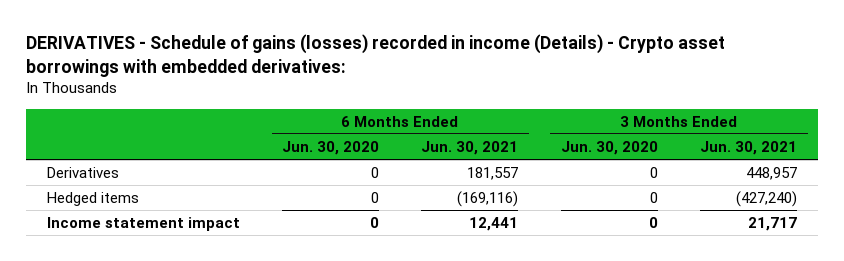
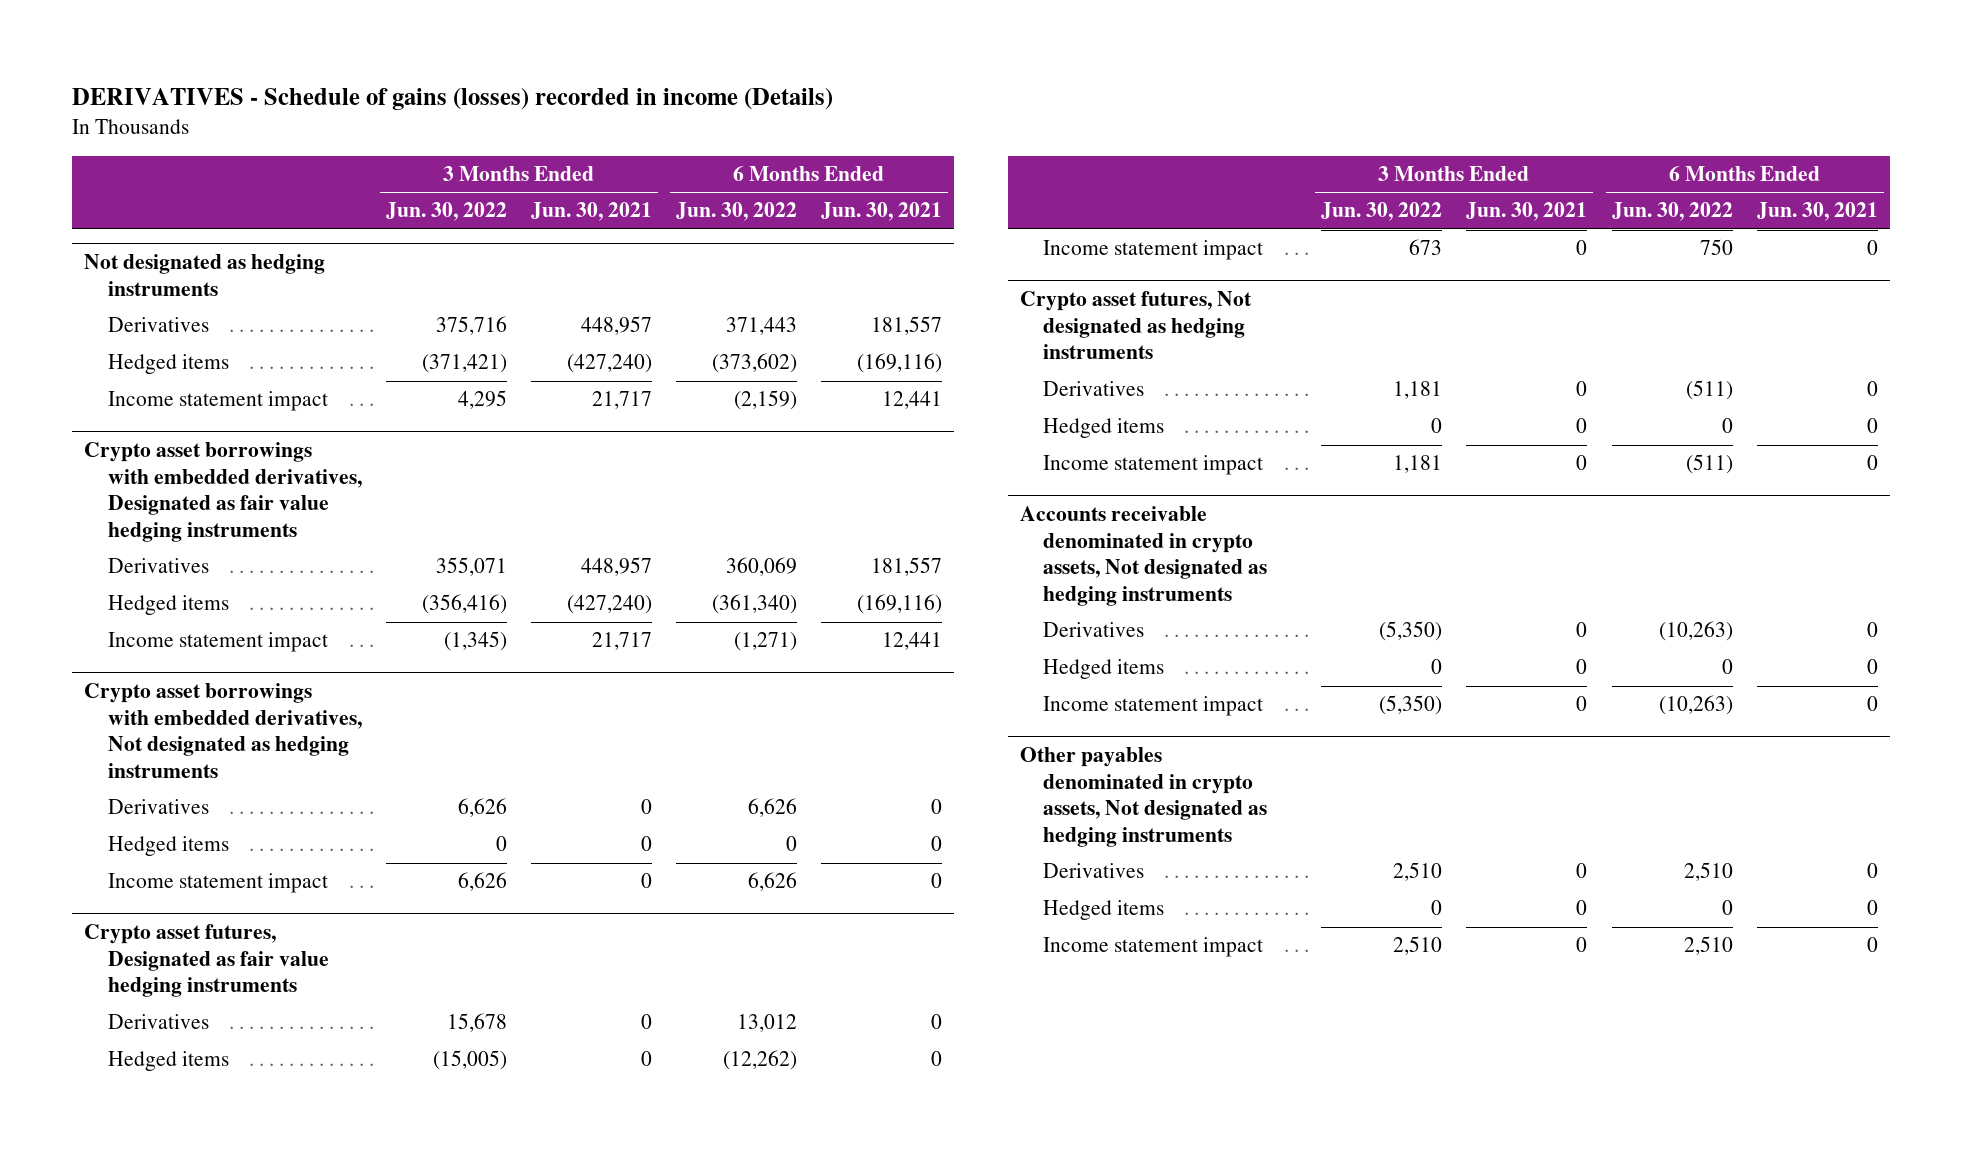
- DERIVATIVES - Schedule of gains (losses) recorded in income (Details) - Crypto asset borrowings with embedded derivatives:
+ DERIVATIVES - Schedule of gains (losses) recorded in income (Details)
- | 6 Months Ended Jun. 30, 2020 | 6 Months Ended Jun. 30, 2021 | 3 Months Ended Jun. 30, 2020 | 3 Months Ended Jun. 30, 2021
+ | 3 Months Ended Jun. 30, 2022 | 3 Months Ended Jun. 30, 2021 | 6 Months Ended Jun. 30, 2022 | 6 Months Ended Jun. 30, 2021
+ Not designated as hedging instruments
+ Crypto asset borrowings with embedded derivatives, Designated as fair value hedging instruments
+ Derivatives | 355,071 | 448,957 | 360,069 | 181,557
+ Hedged items | (356,416) | (427,240) | (361,340) | (169,116)
+ Income statement impact | (1,345) | 21,717 | (1,271) | 12,441
+ Crypto asset borrowings with embedded derivatives, Not designated as hedging instruments
+ Derivatives | 6,626 | 0 | 6,626 | 0
+ Hedged items | 0 | 0 | 0 | 0
+ Income statement impact | 6,626 | 0 | 6,626 | 0
+ Crypto asset futures, Designated as fair value hedging instruments
+ Derivatives | 15,678 | 0 | 13,012 | 0
+ Hedged items | (15,005) | 0 | (12,262) | 0
+ Income statement impact | 673 | 0 | 750 | 0
+ Crypto asset futures, Not designated as hedging instruments
+ Derivatives | 1,181 | 0 | (511) | 0
+ Hedged items | 0 | 0 | 0 | 0
+ Income statement impact | 1,181 | 0 | (511) | 0
+ Accounts receivable denominated in crypto assets, Not designated as hedging instruments
+ Derivatives | (5,350) | 0 | (10,263) | 0
+ Hedged items | 0 | 0 | 0 | 0
+ Income statement impact | (5,350) | 0 | (10,263) | 0
+ Other payables denominated in crypto assets, Not designated as hedging instruments
+ Derivatives | 2,510 | 0 | 2,510 | 0
+ Hedged items | 0 | 0 | 0 | 0
+ Income statement impact | 2,510 | 0 | 2,510 | 0

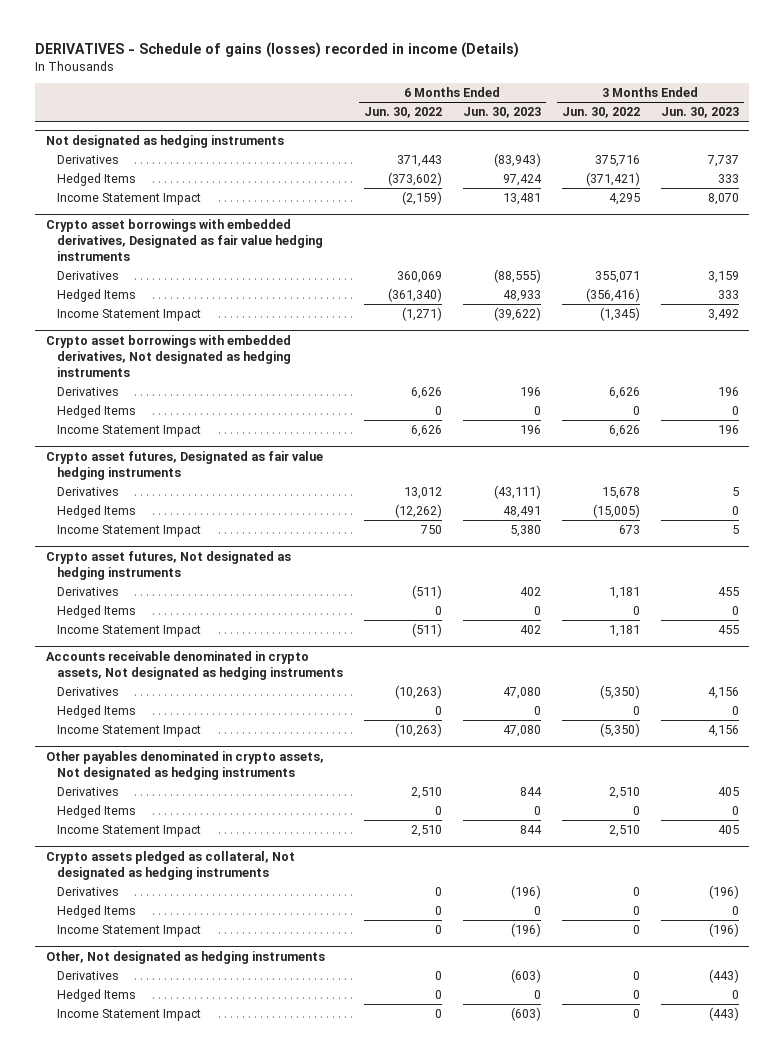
- | 3 Months Ended Jun. 30, 2022 | 3 Months Ended Jun. 30, 2021 | 6 Months Ended Jun. 30, 2022 | 6 Months Ended Jun. 30, 2021
+ | 6 Months Ended Jun. 30, 2022 | 6 Months Ended Jun. 30, 2023 | 3 Months Ended Jun. 30, 2022 | 3 Months Ended Jun. 30, 2023
@ Not designated as hedging instruments
- Hedged items | (371,421) | (427,240) | (373,602) | (169,116)
- Income statement impact | 4,295 | 21,717 | (2,159) | 12,441
+ Hedged Items | (373,602) | 97,424 | (371,421) | 333
+ Income Statement Impact | (2,159) | 13,481 | 4,295 | 8,070
@ Crypto asset borrowings with embedded derivatives, Designated as fair value hedging instruments
- Hedged items | (356,416) | (427,240) | (361,340) | (169,116)
- Income statement impact | (1,345) | 21,717 | (1,271) | 12,441
+ Hedged Items | (361,340) | 48,933 | (356,416) | 333
+ Income Statement Impact | (1,271) | (39,622) | (1,345) | 3,492
@ Crypto asset borrowings with embedded derivatives, Not designated as hedging instruments
- Hedged items | 0 | 0 | 0 | 0
- Income statement impact | 6,626 | 0 | 6,626 | 0
+ Hedged Items | 0 | 0 | 0 | 0
+ Income Statement Impact | 6,626 | 196 | 6,626 | 196
@ Crypto asset futures, Designated as fair value hedging instruments
- Hedged items | (15,005) | 0 | (12,262) | 0
- Income statement impact | 673 | 0 | 750 | 0
+ Hedged Items | (12,262) | 48,491 | (15,005) | 0
+ Income Statement Impact | 750 | 5,380 | 673 | 5
@ Crypto asset futures, Not designated as hedging instruments
- Hedged items | 0 | 0 | 0 | 0
- Income statement impact | 1,181 | 0 | (511) | 0
+ Hedged Items | 0 | 0 | 0 | 0
+ Income Statement Impact | (511) | 402 | 1,181 | 455
@ Accounts receivable denominated in crypto assets, Not designated as hedging instruments
- Hedged items | 0 | 0 | 0 | 0
- Income statement impact | (5,350) | 0 | (10,263) | 0
+ Hedged Items | 0 | 0 | 0 | 0
+ Income Statement Impact | (10,263) | 47,080 | (5,350) | 4,156
@ Other payables denominated in crypto assets, Not designated as hedging instruments
- Hedged items | 0 | 0 | 0 | 0
- Income statement impact | 2,510 | 0 | 2,510 | 0
+ Hedged Items | 0 | 0 | 0 | 0
+ Income Statement Impact | 2,510 | 844 | 2,510 | 405
+ Crypto assets pledged as collateral, Not designated as hedging instruments
+ Derivatives | 0 | (196) | 0 | (196)
+ Hedged Items | 0 | 0 | 0 | 0
+ Income Statement Impact | 0 | (196) | 0 | (196)
+ Other, Not designated as hedging instruments
+ Derivatives | 0 | (603) | 0 | (443)
+ Hedged Items | 0 | 0 | 0 | 0
+ Income Statement Impact | 0 | (603) | 0 | (443)

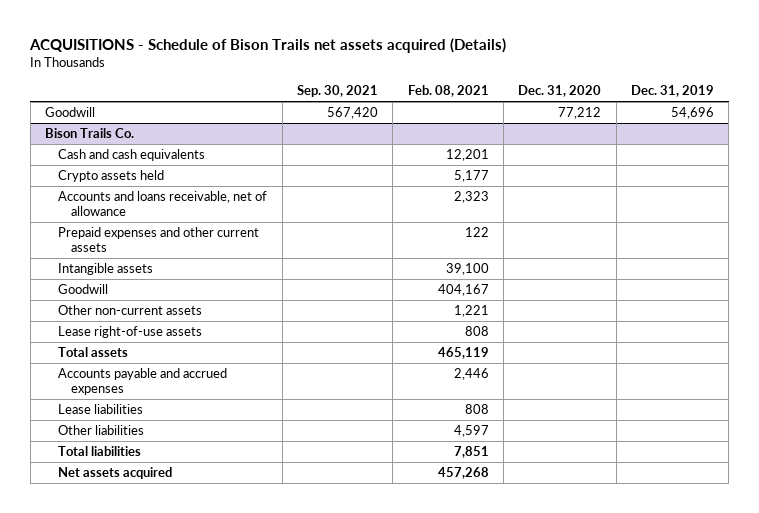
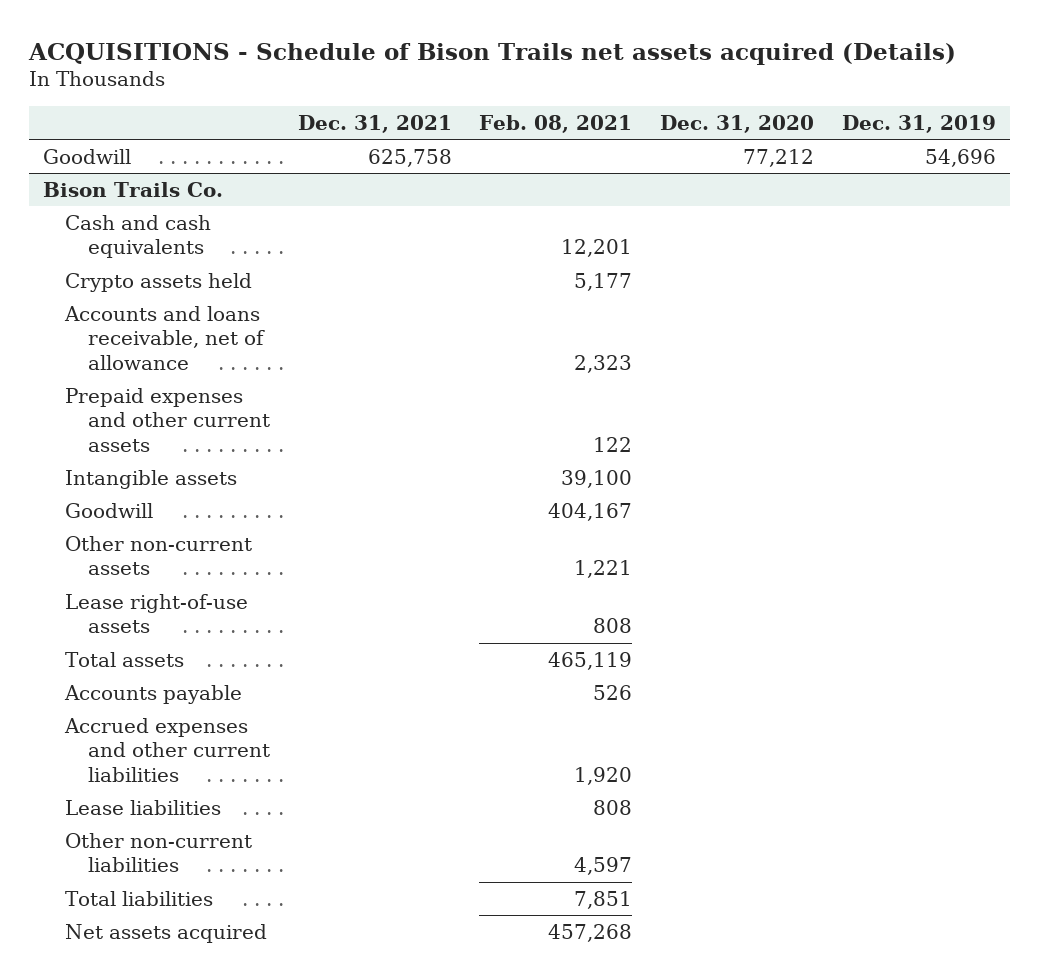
- | Sep. 30, 2021 | Feb. 08, 2021 | Dec. 31, 2020 | Dec. 31, 2019
+ | Dec. 31, 2021 | Feb. 08, 2021 | Dec. 31, 2020 | Dec. 31, 2019
@ Bison Trails Co.
- Accounts payable and accrued expenses | | 2,446 | |
+ Accounts payable | | 526 | |
+ Accrued expenses and other current liabilities | | 1,920 | |
- Other liabilities | | 4,597 | |
+ Other non-current liabilities | | 4,597 | |

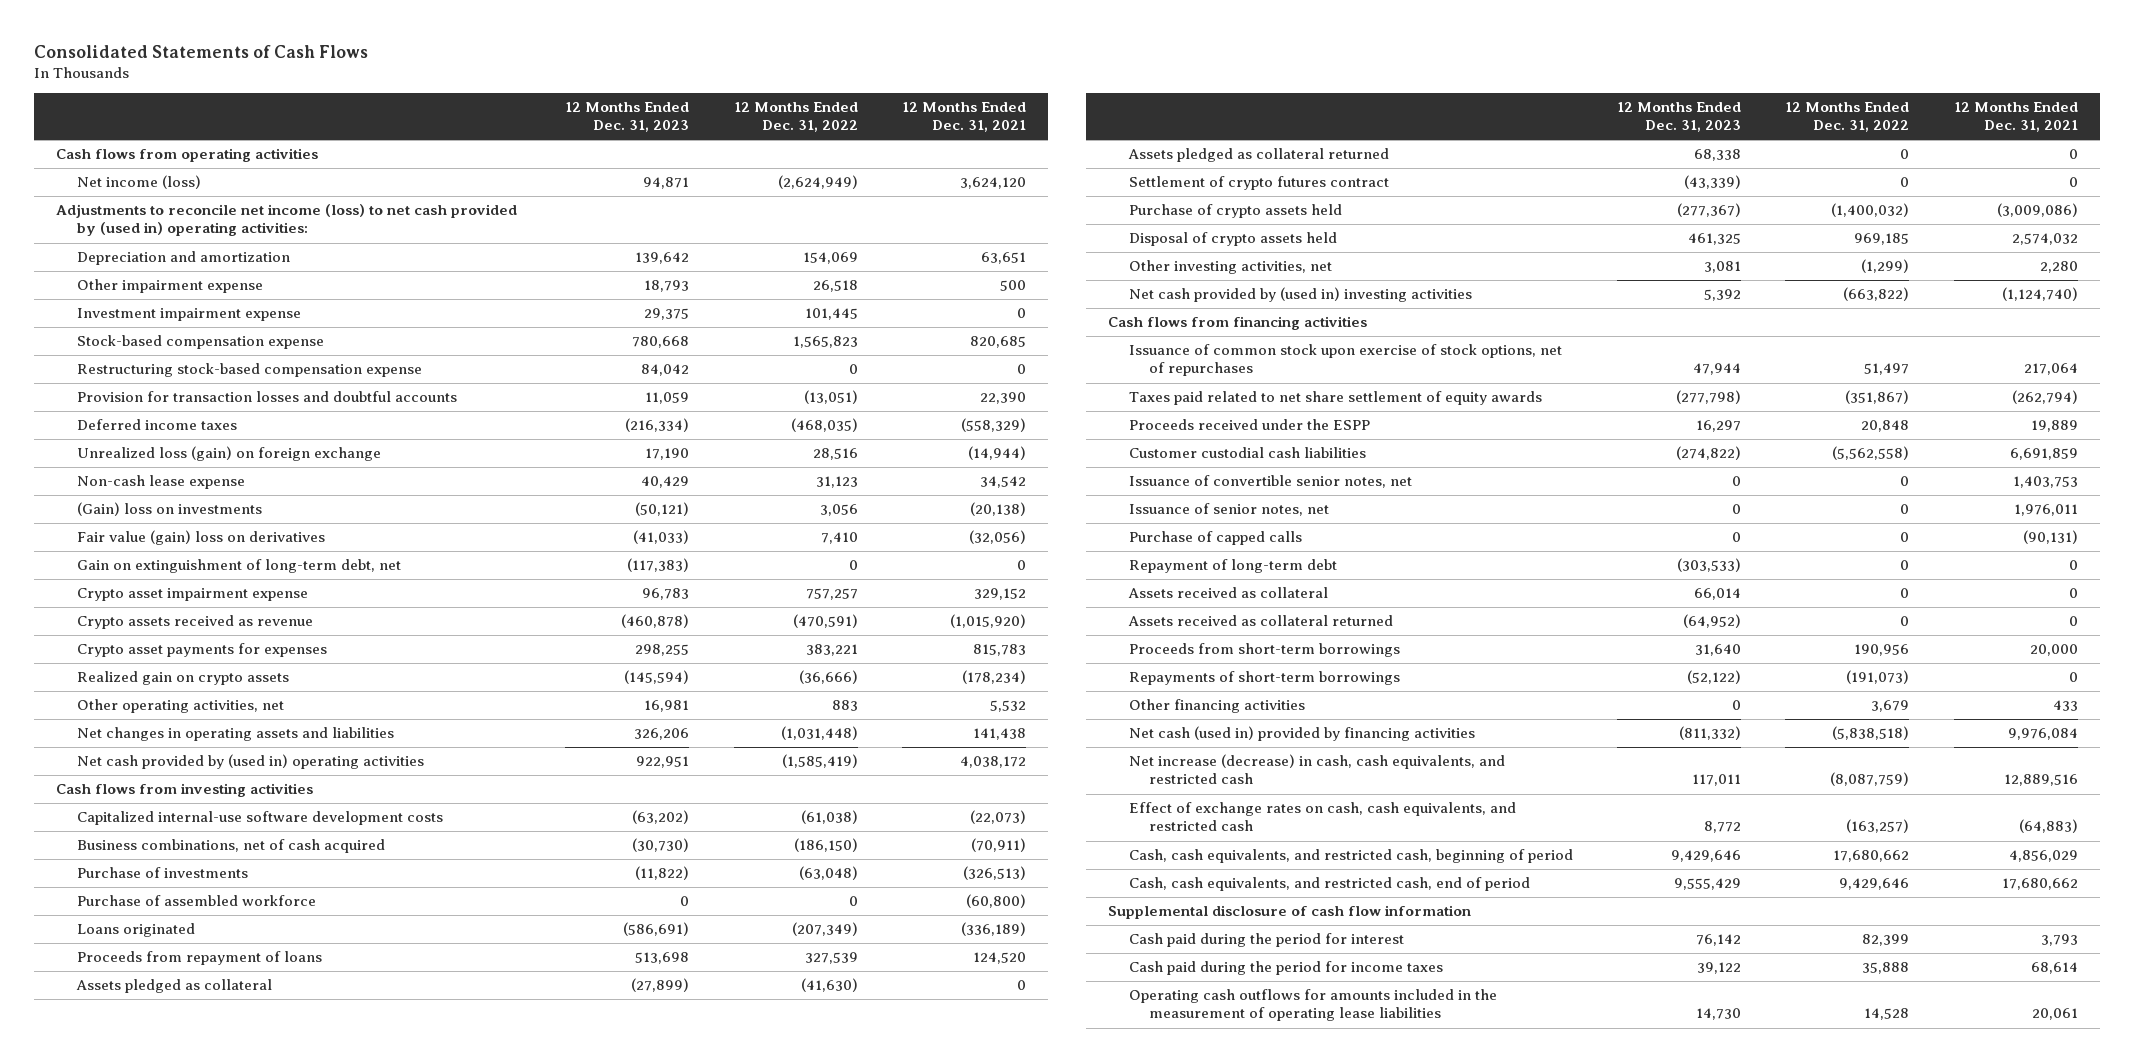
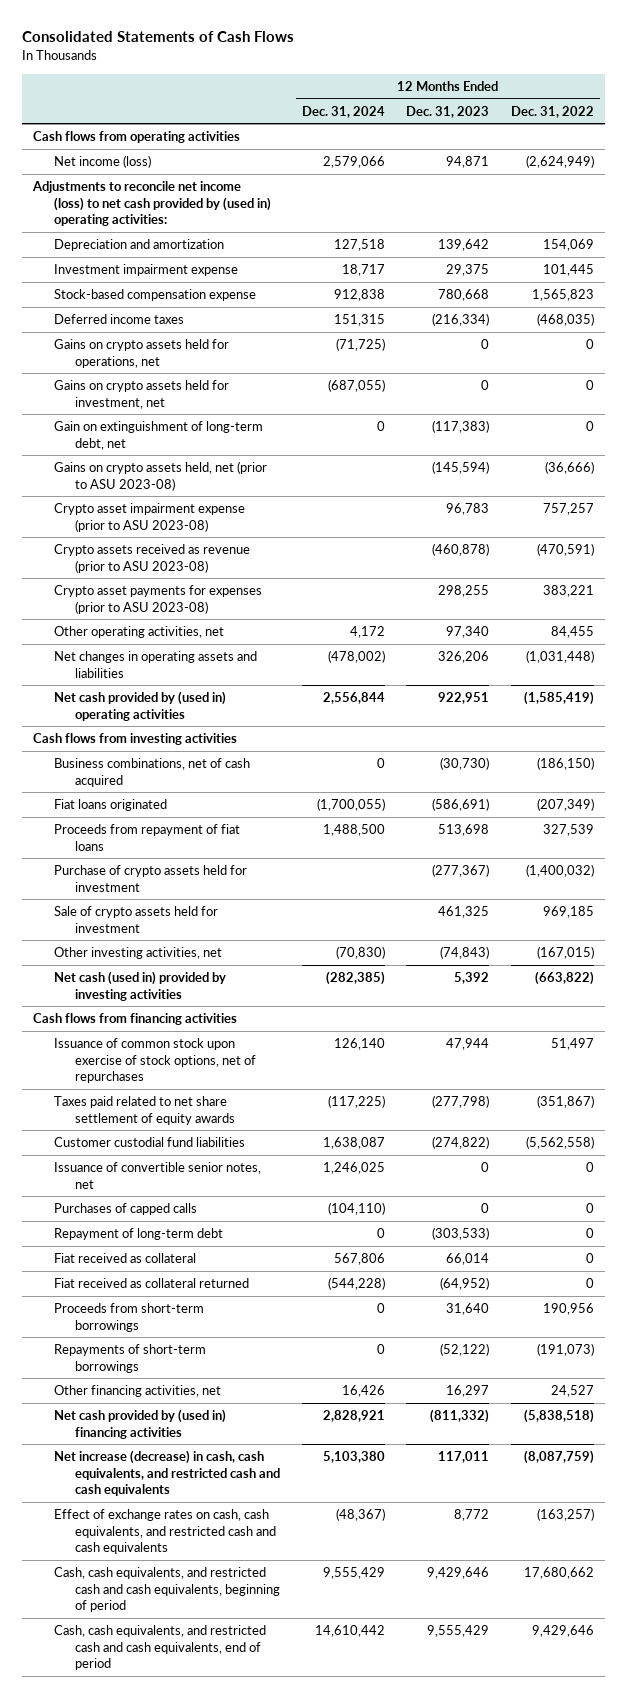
- | 12 Months Ended Dec. 31, 2023 | 12 Months Ended Dec. 31, 2022 | 12 Months Ended Dec. 31, 2021
+ | 12 Months Ended Dec. 31, 2024 | 12 Months Ended Dec. 31, 2023 | 12 Months Ended Dec. 31, 2022
- Other impairment expense | 18,793 | 26,518 | 500
- Restructuring stock-based compensation expense | 84,042 | 0 | 0
- Provision for transaction losses and doubtful accounts | 11,059 | (13,051) | 22,390
- Unrealized loss (gain) on foreign exchange | 17,190 | 28,516 | (14,944)
- Non-cash lease expense | 40,429 | 31,123 | 34,542
- (Gain) loss on investments | (50,121) | 3,056 | (20,138)
- Fair value (gain) loss on derivatives | (41,033) | 7,410 | (32,056)
+ Gains on crypto assets held for operations, net | (71,725) | 0 | 0
+ Gains on crypto assets held for investment, net | (687,055) | 0 | 0
- Crypto asset impairment expense | 96,783 | 757,257 | 329,152
- Crypto assets received as revenue | (460,878) | (470,591) | (1,015,920)
- Crypto asset payments for expenses | 298,255 | 383,221 | 815,783
- Realized gain on crypto assets | (145,594) | (36,666) | (178,234)
- Other operating activities, net | 16,981 | 883 | 5,532
+ Gains on crypto assets held, net (prior to ASU 2023-08) | | (145,594) | (36,666)
+ Crypto asset impairment expense (prior to ASU 2023-08) | | 96,783 | 757,257
+ Crypto assets received as revenue (prior to ASU 2023-08) | | (460,878) | (470,591)
+ Crypto asset payments for expenses (prior to ASU 2023-08) | | 298,255 | 383,221
+ Other operating activities, net | 4,172 | 97,340 | 84,455
- Capitalized internal-use software development costs | (63,202) | (61,038) | (22,073)
- Purchase of investments | (11,822) | (63,048) | (326,513)
- Purchase of assembled workforce | 0 | 0 | (60,800)
- Loans originated | (586,691) | (207,349) | (336,189)
- Proceeds from repayment of loans | 513,698 | 327,539 | 124,520
- Assets pledged as collateral | (27,899) | (41,630) | 0
- Assets pledged as collateral returned | 68,338 | 0 | 0
- Settlement of crypto futures contract | (43,339) | 0 | 0
- Purchase of crypto assets held | (277,367) | (1,400,032) | (3,009,086)
- Disposal of crypto assets held | 461,325 | 969,185 | 2,574,032
- Other investing activities, net | 3,081 | (1,299) | 2,280
- Net cash provided by (used in) investing activities | 5,392 | (663,822) | (1,124,740)
+ Fiat loans originated | (1,700,055) | (586,691) | (207,349)
+ Proceeds from repayment of fiat loans | 1,488,500 | 513,698 | 327,539
+ Purchase of crypto assets held for investment | | (277,367) | (1,400,032)
+ Sale of crypto assets held for investment | | 461,325 | 969,185
+ Other investing activities, net | (70,830) | (74,843) | (167,015)
+ Net cash (used in) provided by investing activities | (282,385) | 5,392 | (663,822)
- Proceeds received under the ESPP | 16,297 | 20,848 | 19,889
- Customer custodial cash liabilities | (274,822) | (5,562,558) | 6,691,859
+ Customer custodial fund liabilities | 1,638,087 | (274,822) | (5,562,558)
- Issuance of senior notes, net | 0 | 0 | 1,976,011
- Purchase of capped calls | 0 | 0 | (90,131)
+ Purchases of capped calls | (104,110) | 0 | 0
- Assets received as collateral | 66,014 | 0 | 0
- Assets received as collateral returned | (64,952) | 0 | 0
+ Fiat received as collateral | 567,806 | 66,014 | 0
+ Fiat received as collateral returned | (544,228) | (64,952) | 0
- Other financing activities | 0 | 3,679 | 433
- Net cash (used in) provided by financing activities | (811,332) | (5,838,518) | 9,976,084
- Net increase (decrease) in cash, cash equivalents, and restricted cash | 117,011 | (8,087,759) | 12,889,516
- Effect of exchange rates on cash, cash equivalents, and restricted cash | 8,772 | (163,257) | (64,883)
- Cash, cash equivalents, and restricted cash, beginning of period | 9,429,646 | 17,680,662 | 4,856,029
- Cash, cash equivalents, and restricted cash, end of period | 9,555,429 | 9,429,646 | 17,680,662
- Supplemental disclosure of cash flow information
- Cash paid during the period for interest | 76,142 | 82,399 | 3,793
- Cash paid during the period for income taxes | 39,122 | 35,888 | 68,614
- Operating cash outflows for amounts included in the measurement of operating lease liabilities | 14,730 | 14,528 | 20,061
+ Other financing activities, net | 16,426 | 16,297 | 24,527
+ Net cash provided by (used in) financing activities | 2,828,921 | (811,332) | (5,838,518)
+ Net increase (decrease) in cash, cash equivalents, and restricted cash and cash equivalents | 5,103,380 | 117,011 | (8,087,759)
+ Effect of exchange rates on cash, cash equivalents, and restricted cash and cash equivalents | (48,367) | 8,772 | (163,257)
+ Cash, cash equivalents, and restricted cash and cash equivalents, beginning of period | 9,555,429 | 9,429,646 | 17,680,662
+ Cash, cash equivalents, and restricted cash and cash equivalents, end of period | 14,610,442 | 9,555,429 | 9,429,646

